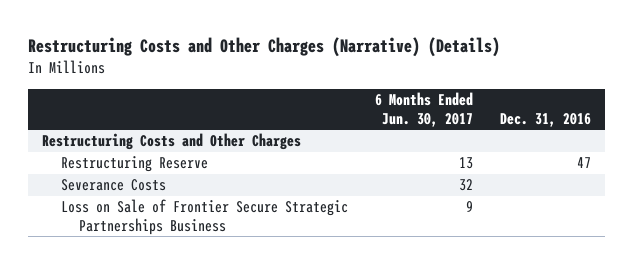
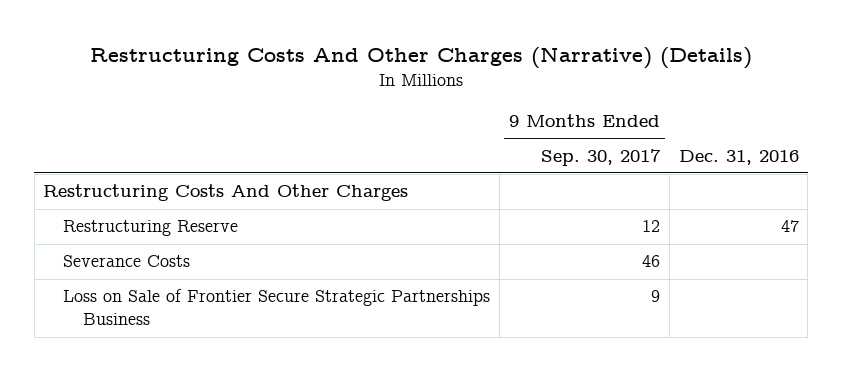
- Restructuring Costs and Other Charges (Narrative) (Details)
+ Restructuring Costs And Other Charges (Narrative) (Details)
- | 6 Months Ended Jun. 30, 2017 | Dec. 31, 2016
+ | 9 Months Ended Sep. 30, 2017 | Dec. 31, 2016
- Restructuring Costs and Other Charges
+ Restructuring Costs And Other Charges

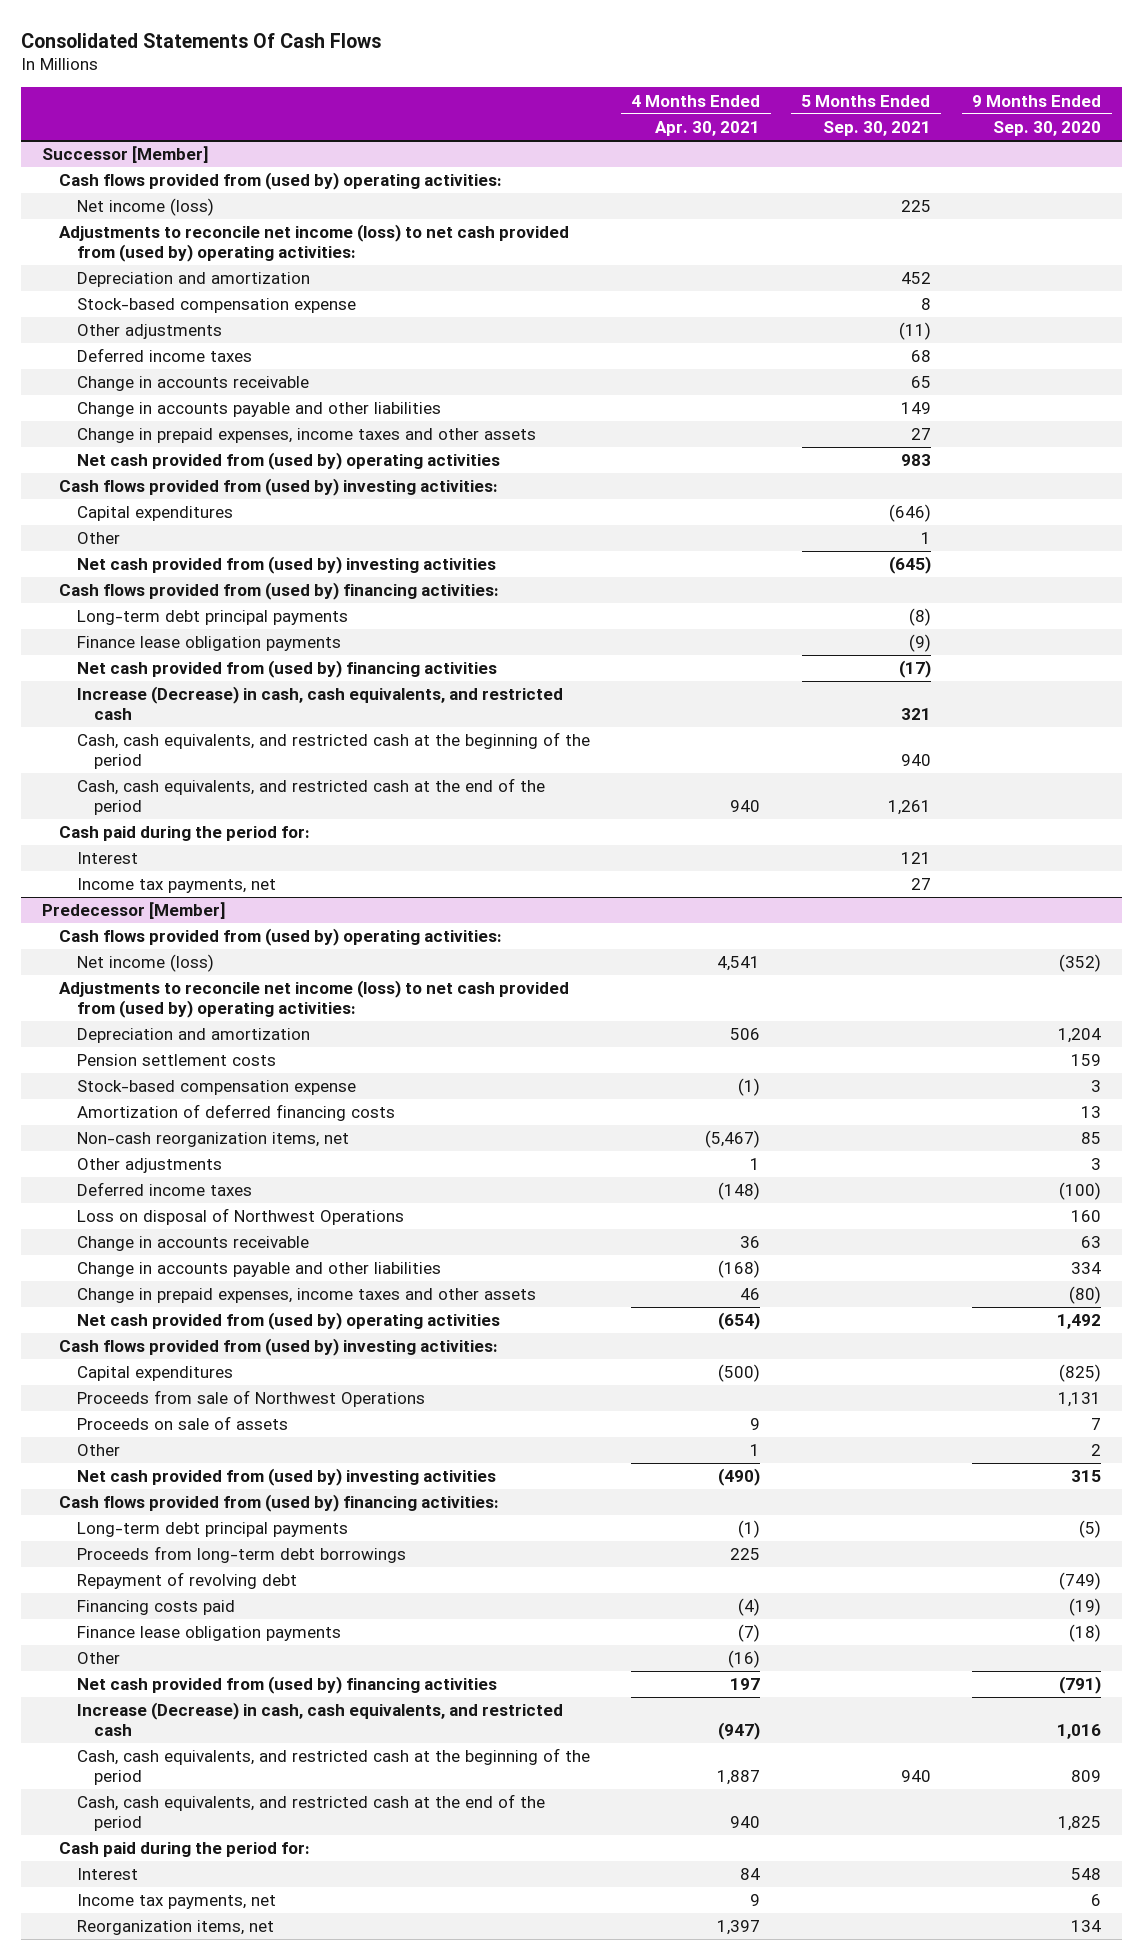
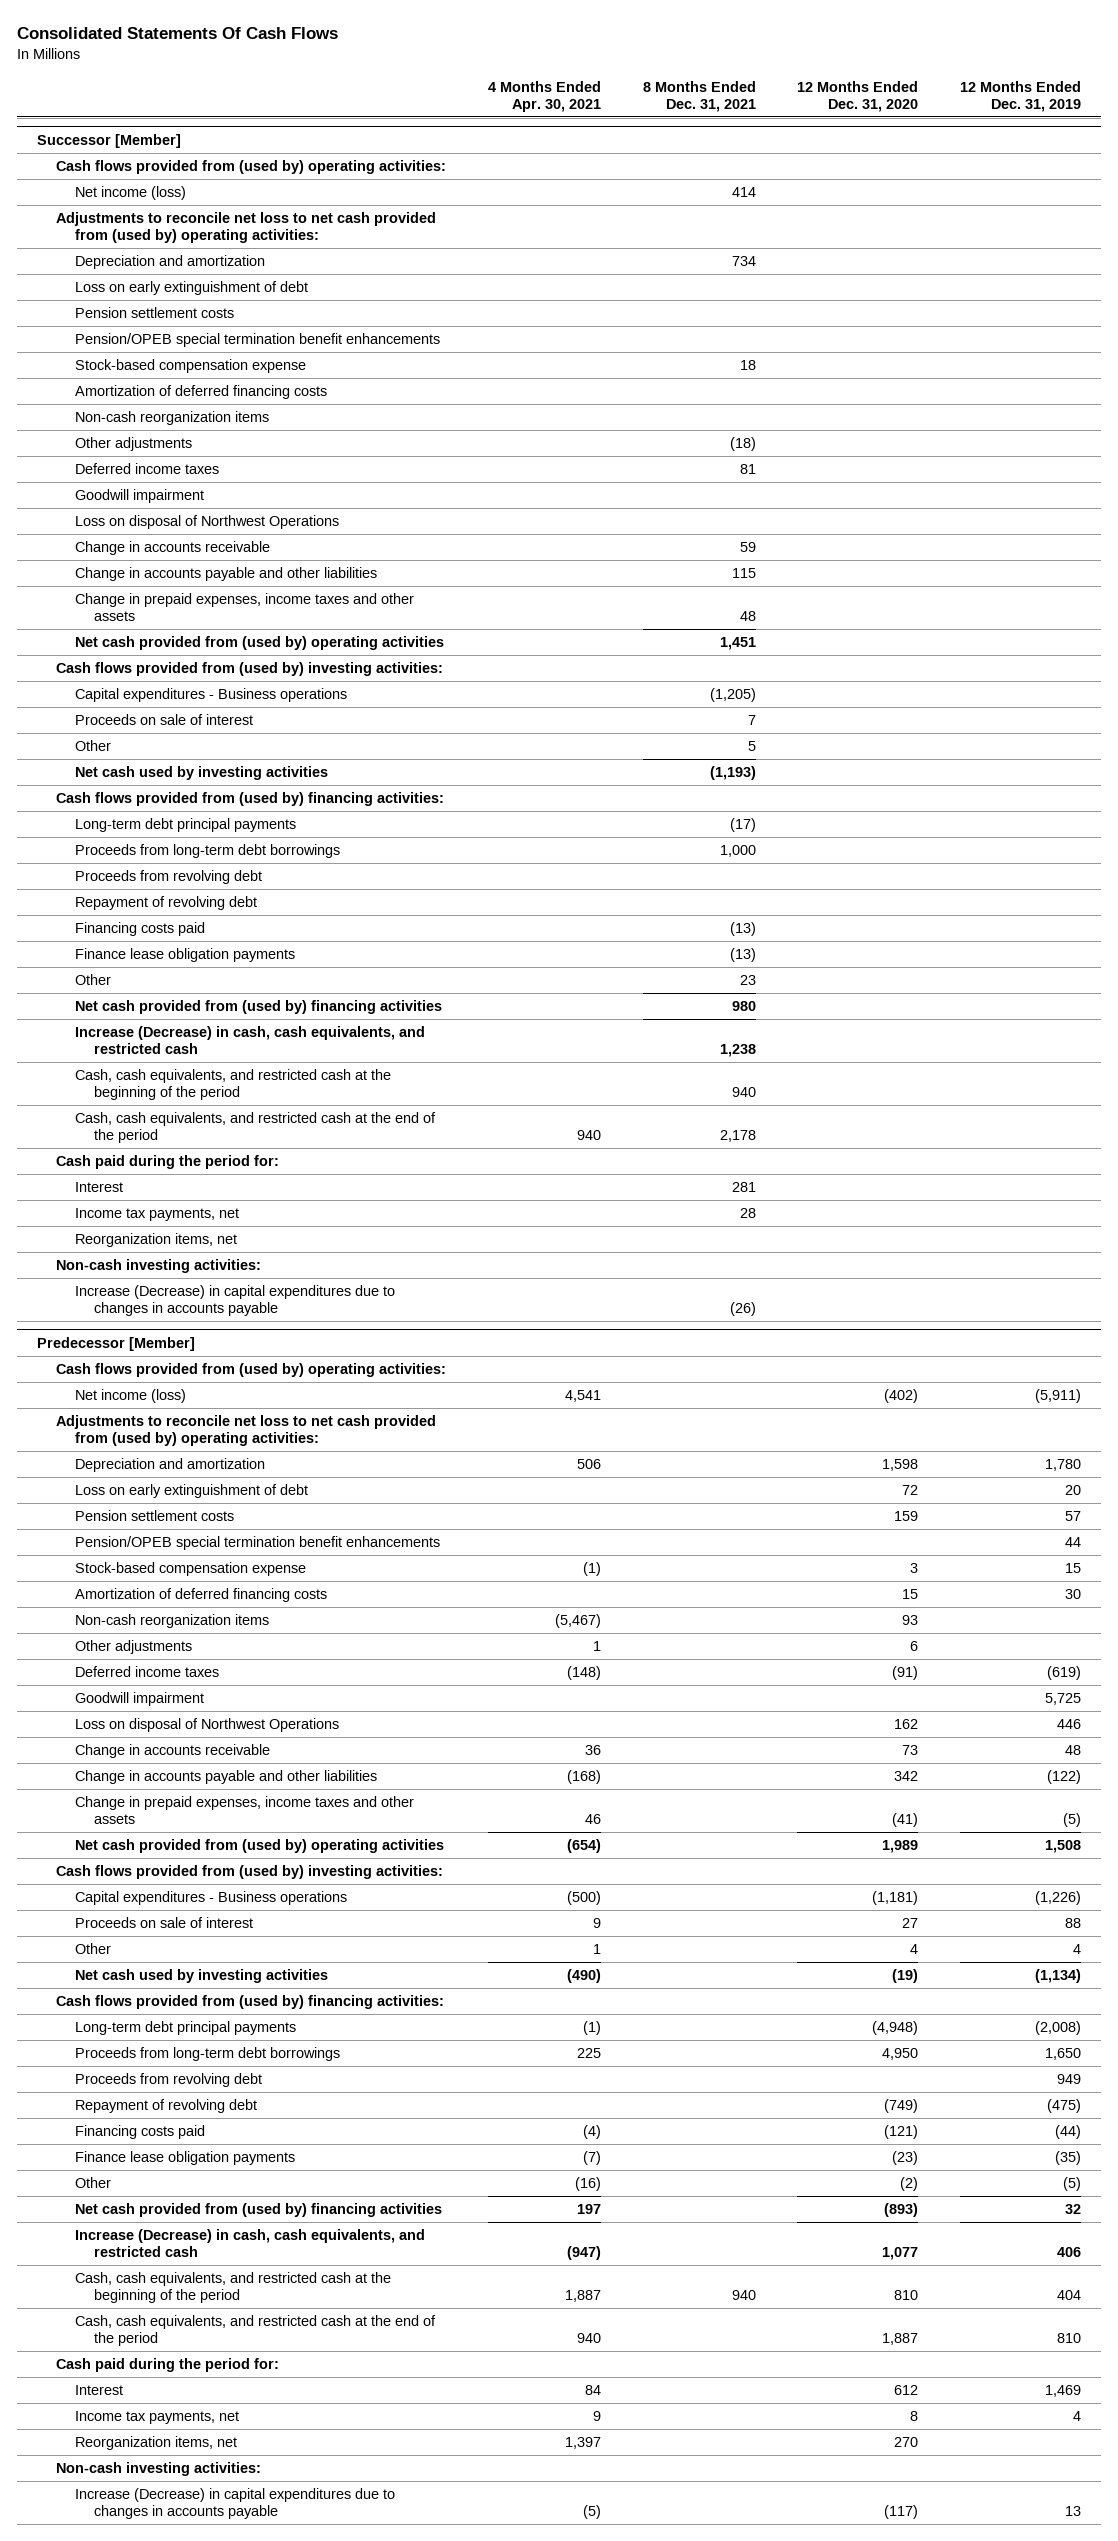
- | 4 Months Ended Apr. 30, 2021 | 5 Months Ended Sep. 30, 2021 | 9 Months Ended Sep. 30, 2020
+ | 4 Months Ended Apr. 30, 2021 | 8 Months Ended Dec. 31, 2021 | 12 Months Ended Dec. 31, 2020 | 12 Months Ended Dec. 31, 2019
@ Successor [Member]
- Adjustments to reconcile net income (loss) to net cash provided from (used by) operating activities:
+ Adjustments to reconcile net loss to net cash provided from (used by) operating activities:
+ Loss on early extinguishment of debt
+ Pension settlement costs
+ Pension/OPEB special termination benefit enhancements
+ Amortization of deferred financing costs
+ Non-cash reorganization items
+ Goodwill impairment
+ Loss on disposal of Northwest Operations
- Capital expenditures | | (646) |
+ Capital expenditures - Business operations | | (1,205) | |
+ Proceeds on sale of interest | | 7 | |
- Net cash provided from (used by) investing activities | | (645) |
+ Net cash used by investing activities | | (1,193) | |
+ Proceeds from long-term debt borrowings | | 1,000 | |
+ Proceeds from revolving debt
+ Repayment of revolving debt
+ Financing costs paid | | (13) | |
+ Other | | 23 | |
+ Reorganization items, net
+ Non-cash investing activities:
+ Increase (Decrease) in capital expenditures due to changes in accounts payable | | (26) | |
@ Predecessor [Member]
- Adjustments to reconcile net income (loss) to net cash provided from (used by) operating activities:
+ Adjustments to reconcile net loss to net cash provided from (used by) operating activities:
+ Loss on early extinguishment of debt | | | 72 | 20
+ Pension/OPEB special termination benefit enhancements | | | | 44
- Non-cash reorganization items, net | (5,467) | | 85
+ Non-cash reorganization items | (5,467) | | 93 |
+ Goodwill impairment | | | | 5,725
- Capital expenditures | (500) | | (825)
- Proceeds from sale of Northwest Operations | | | 1,131
- Proceeds on sale of assets | 9 | | 7
+ Capital expenditures - Business operations | (500) | | (1,181) | (1,226)
+ Proceeds on sale of interest | 9 | | 27 | 88
- Net cash provided from (used by) investing activities | (490) | | 315
+ Net cash used by investing activities | (490) | | (19) | (1,134)
+ Proceeds from revolving debt | | | | 949
+ Non-cash investing activities:
+ Increase (Decrease) in capital expenditures due to changes in accounts payable | (5) | | (117) | 13

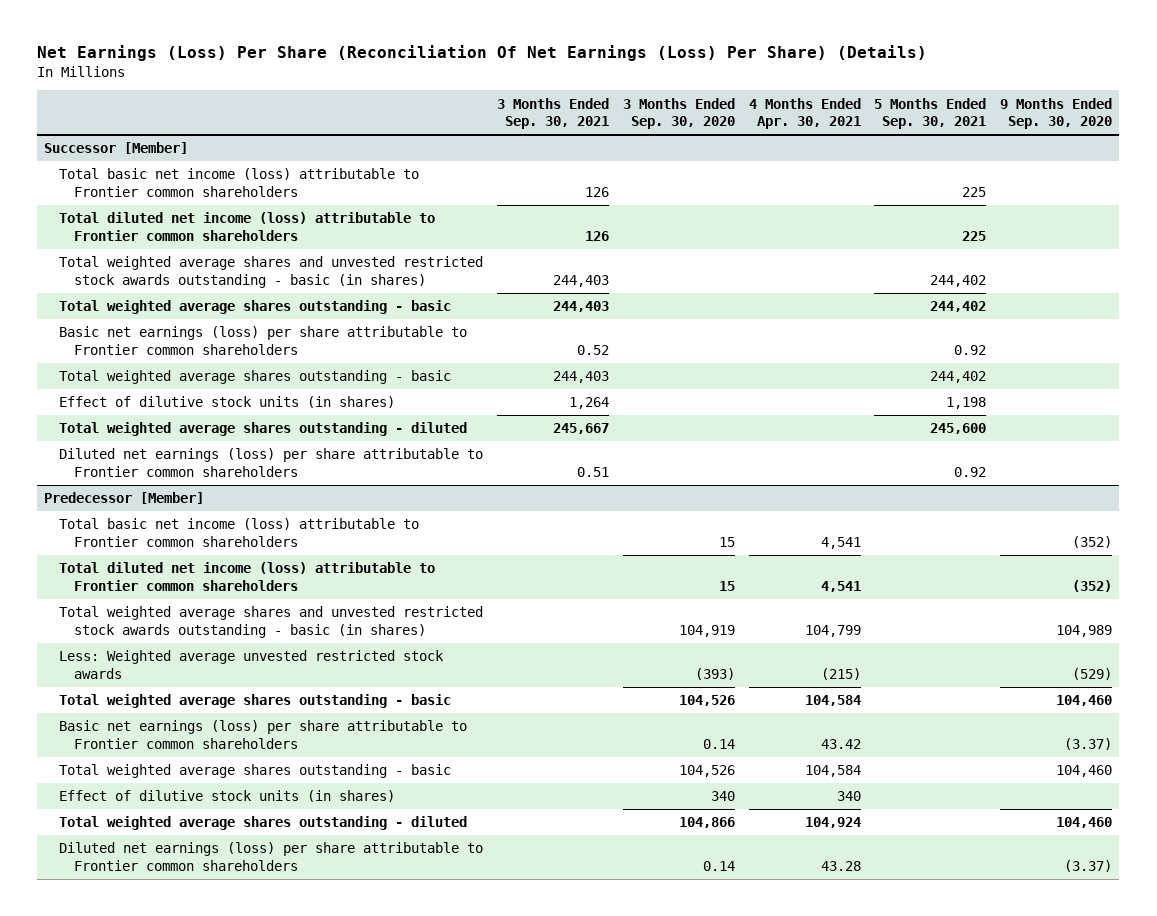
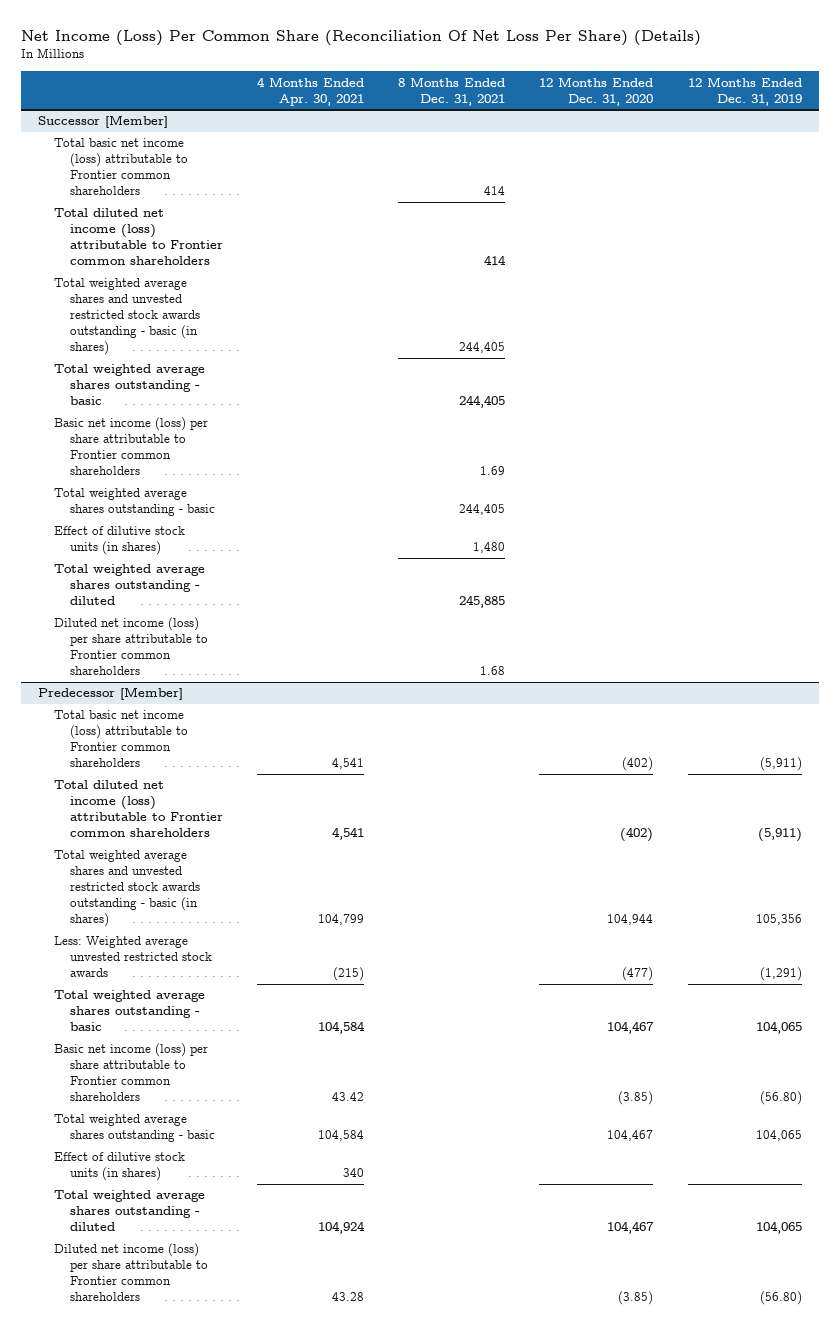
- Net Earnings (Loss) Per Share (Reconciliation Of Net Earnings (Loss) Per Share) (Details)
+ Net Income (Loss) Per Common Share (Reconciliation Of Net Loss Per Share) (Details)
- | 3 Months Ended Sep. 30, 2021 | 3 Months Ended Sep. 30, 2020 | 4 Months Ended Apr. 30, 2021 | 5 Months Ended Sep. 30, 2021 | 9 Months Ended Sep. 30, 2020
+ | 4 Months Ended Apr. 30, 2021 | 8 Months Ended Dec. 31, 2021 | 12 Months Ended Dec. 31, 2020 | 12 Months Ended Dec. 31, 2019
@ Successor [Member]
- Basic net earnings (loss) per share attributable to Frontier common shareholders | 0.52 | | | 0.92 |
+ Basic net income (loss) per share attributable to Frontier common shareholders | | 1.69 | |
- Diluted net earnings (loss) per share attributable to Frontier common shareholders | 0.51 | | | 0.92 |
+ Diluted net income (loss) per share attributable to Frontier common shareholders | | 1.68 | |
@ Predecessor [Member]
- Basic net earnings (loss) per share attributable to Frontier common shareholders | | 0.14 | 43.42 | | (3.37)
+ Basic net income (loss) per share attributable to Frontier common shareholders | 43.42 | | (3.85) | (56.80)
- Diluted net earnings (loss) per share attributable to Frontier common shareholders | | 0.14 | 43.28 | | (3.37)
+ Diluted net income (loss) per share attributable to Frontier common shareholders | 43.28 | | (3.85) | (56.80)

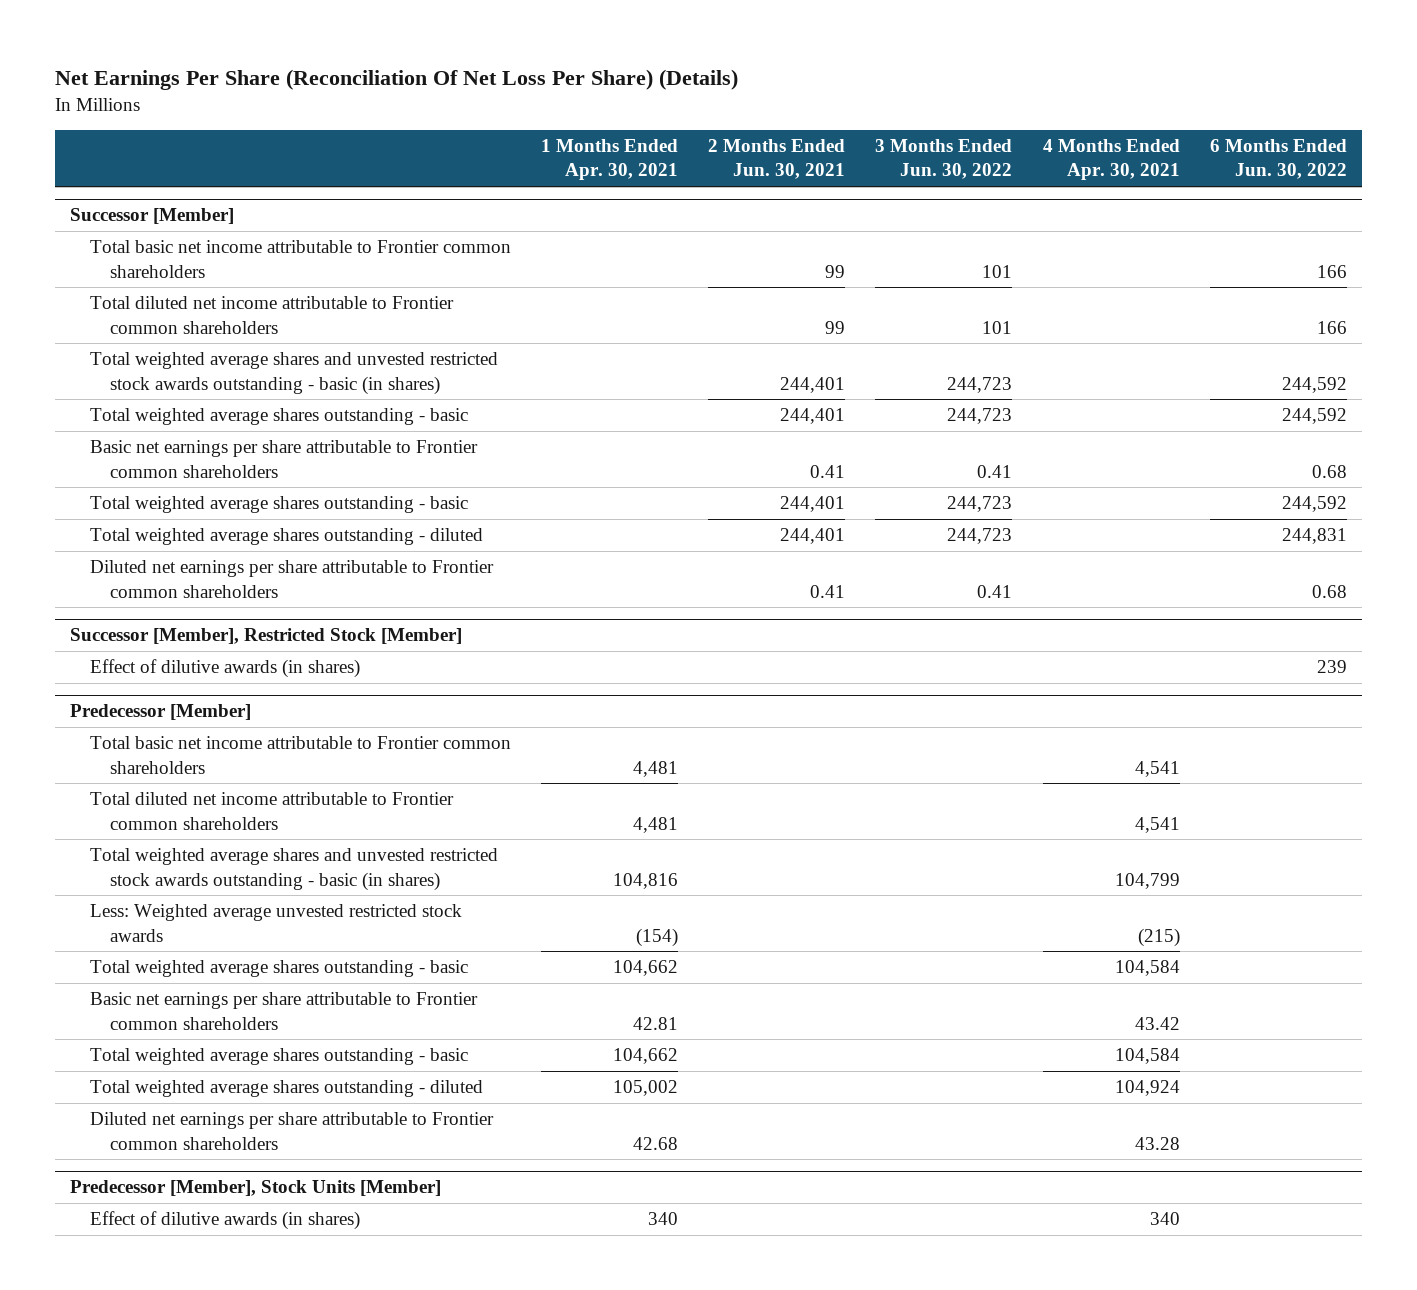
- Net Income (Loss) Per Common Share (Reconciliation Of Net Loss Per Share) (Details)
+ Net Earnings Per Share (Reconciliation Of Net Loss Per Share) (Details)
- | 4 Months Ended Apr. 30, 2021 | 8 Months Ended Dec. 31, 2021 | 12 Months Ended Dec. 31, 2020 | 12 Months Ended Dec. 31, 2019
+ | 1 Months Ended Apr. 30, 2021 | 2 Months Ended Jun. 30, 2021 | 3 Months Ended Jun. 30, 2022 | 4 Months Ended Apr. 30, 2021 | 6 Months Ended Jun. 30, 2022
@ Successor [Member]
- Total basic net income (loss) attributable to Frontier common shareholders | | 414 | |
- Total diluted net income (loss) attributable to Frontier common shareholders | | 414 | |
+ Total basic net income attributable to Frontier common shareholders | | 99 | 101 | | 166
+ Total diluted net income attributable to Frontier common shareholders | | 99 | 101 | | 166
- Basic net income (loss) per share attributable to Frontier common shareholders | | 1.69 | |
+ Basic net earnings per share attributable to Frontier common shareholders | | 0.41 | 0.41 | | 0.68
- Effect of dilutive stock units (in shares) | | 1,480 | |
- Diluted net income (loss) per share attributable to Frontier common shareholders | | 1.68 | |
+ Diluted net earnings per share attributable to Frontier common shareholders | | 0.41 | 0.41 | | 0.68
+ Successor [Member], Restricted Stock [Member]
+ Effect of dilutive awards (in shares) | | | | | 239
@ Predecessor [Member]
- Total basic net income (loss) attributable to Frontier common shareholders | 4,541 | | (402) | (5,911)
- Total diluted net income (loss) attributable to Frontier common shareholders | 4,541 | | (402) | (5,911)
+ Total basic net income attributable to Frontier common shareholders | 4,481 | | | 4,541 |
+ Total diluted net income attributable to Frontier common shareholders | 4,481 | | | 4,541 |
- Basic net income (loss) per share attributable to Frontier common shareholders | 43.42 | | (3.85) | (56.80)
+ Basic net earnings per share attributable to Frontier common shareholders | 42.81 | | | 43.42 |
- Effect of dilutive stock units (in shares) | 340 | | |
- Diluted net income (loss) per share attributable to Frontier common shareholders | 43.28 | | (3.85) | (56.80)
+ Diluted net earnings per share attributable to Frontier common shareholders | 42.68 | | | 43.28 |
+ Predecessor [Member], Stock Units [Member]
+ Effect of dilutive awards (in shares) | 340 | | | 340 |

